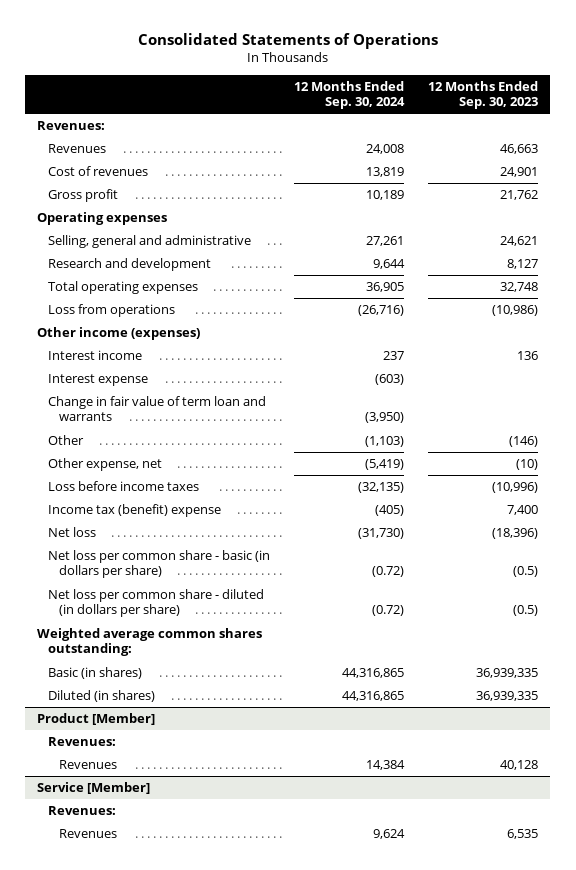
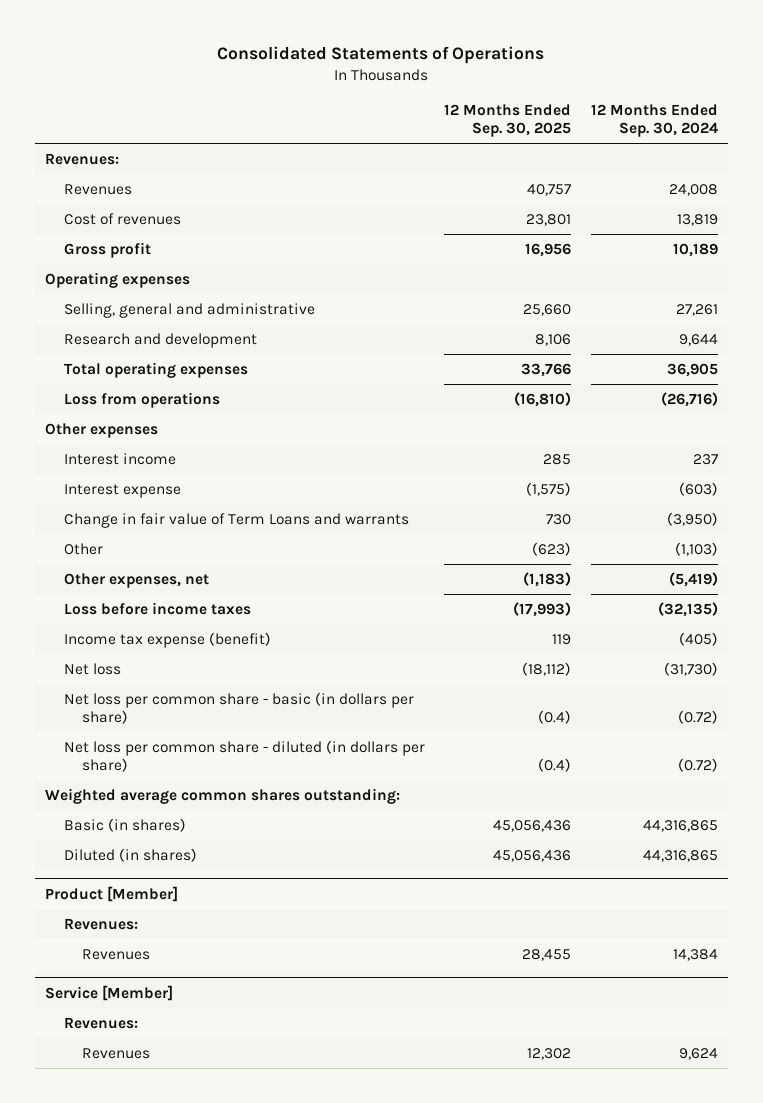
- | 12 Months Ended Sep. 30, 2024 | 12 Months Ended Sep. 30, 2023
+ | 12 Months Ended Sep. 30, 2025 | 12 Months Ended Sep. 30, 2024
- Other income (expenses)
+ Other expenses
- Change in fair value of term loan and warrants | (3,950) |
+ Change in fair value of Term Loans and warrants | 730 | (3,950)
- Other expense, net | (5,419) | (10)
+ Other expenses, net | (1,183) | (5,419)
- Income tax (benefit) expense | (405) | 7,400
+ Income tax expense (benefit) | 119 | (405)

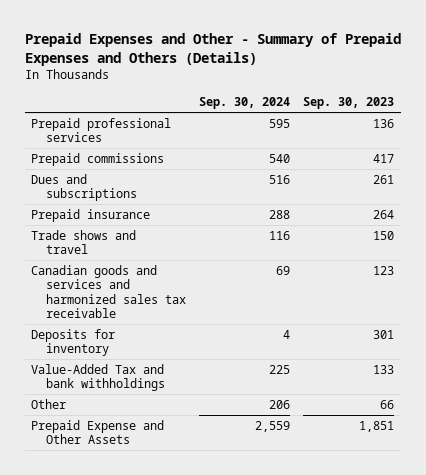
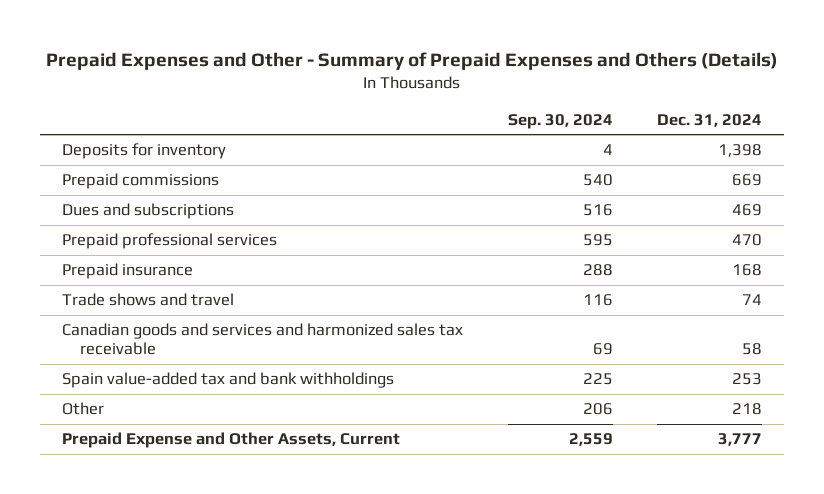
- | Sep. 30, 2024 | Sep. 30, 2023
+ | Sep. 30, 2024 | Dec. 31, 2024
moved up: Deposits for inventory | 4 | 1,398
moved down: Prepaid professional services | 595 | 470
- Value-Added Tax and bank withholdings | 225 | 133
+ Spain value-added tax and bank withholdings | 225 | 253
- Prepaid Expense and Other Assets | 2,559 | 1,851
+ Prepaid Expense and Other Assets, Current | 2,559 | 3,777

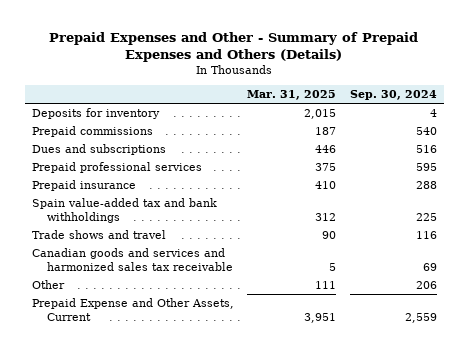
- | Sep. 30, 2024 | Dec. 31, 2024
+ | Mar. 31, 2025 | Sep. 30, 2024
moved up: Spain value-added tax and bank withholdings | 312 | 225

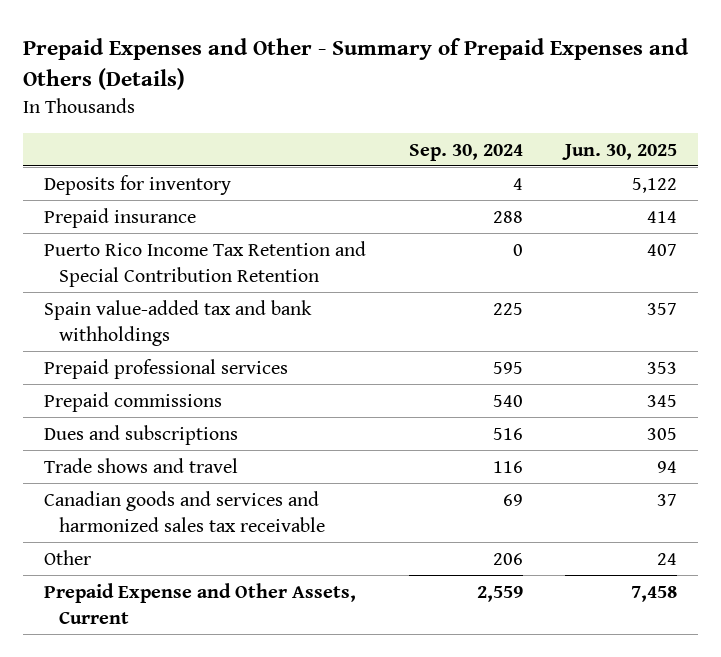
- | Mar. 31, 2025 | Sep. 30, 2024
+ | Sep. 30, 2024 | Jun. 30, 2025
+ Puerto Rico Income Tax Retention and Special Contribution Retention | 0 | 407
moved down: Prepaid professional services | 595 | 353
moved down: Prepaid commissions | 540 | 345
moved down: Dues and subscriptions | 516 | 305

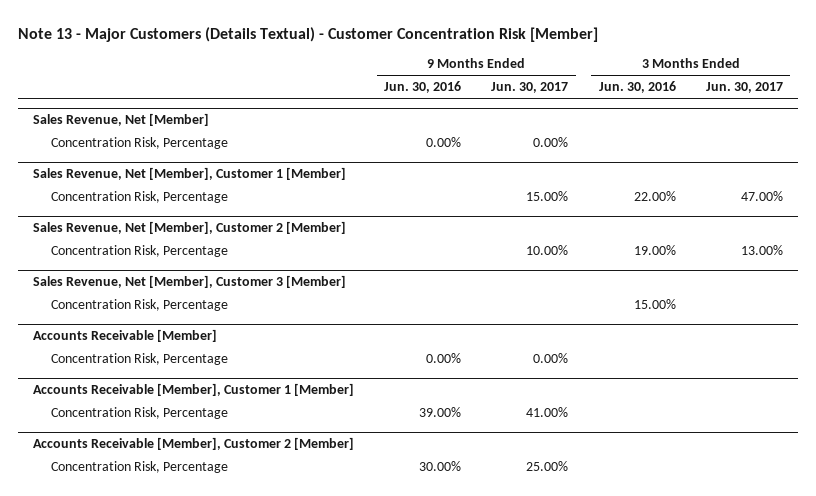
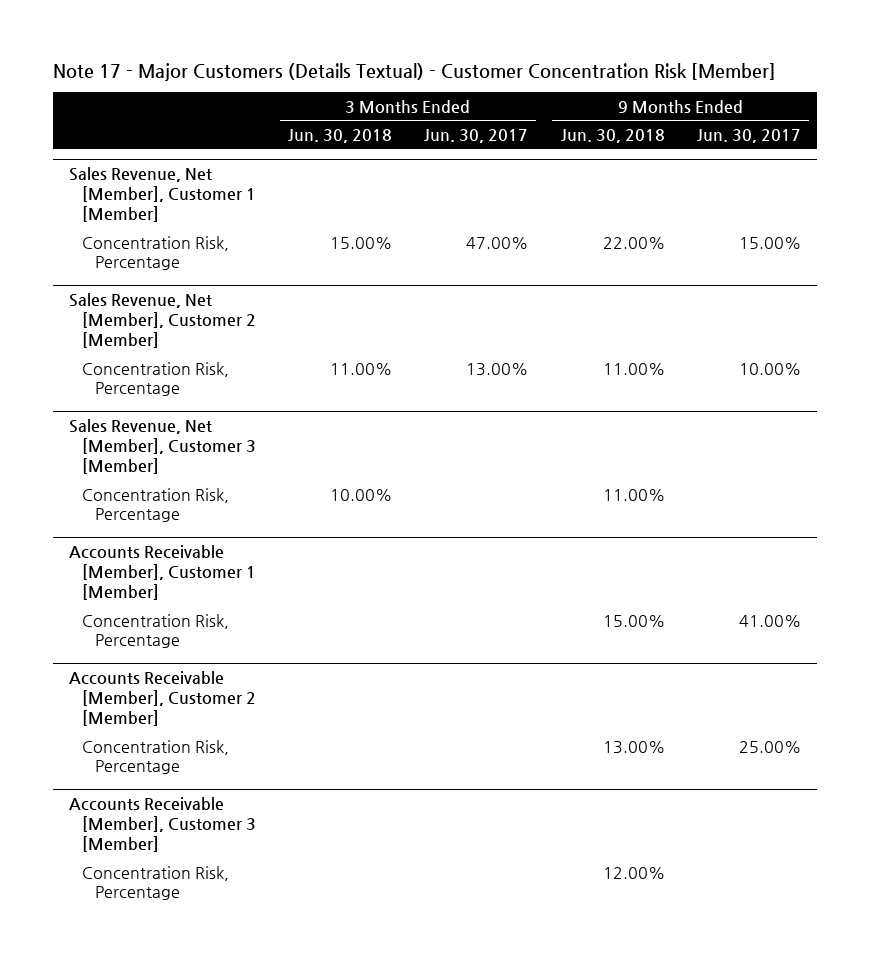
- Note 13 - Major Customers (Details Textual) - Customer Concentration Risk [Member]
+ Note 17 - Major Customers (Details Textual) - Customer Concentration Risk [Member]
- | 9 Months Ended Jun. 30, 2016 | 9 Months Ended Jun. 30, 2017 | 3 Months Ended Jun. 30, 2016 | 3 Months Ended Jun. 30, 2017
+ | 3 Months Ended Jun. 30, 2018 | 3 Months Ended Jun. 30, 2017 | 9 Months Ended Jun. 30, 2018 | 9 Months Ended Jun. 30, 2017
- Sales Revenue, Net [Member]
- Concentration Risk, Percentage | 0.00% | 0.00% | |
- Accounts Receivable [Member]
- Concentration Risk, Percentage | 0.00% | 0.00% | |
+ Accounts Receivable [Member], Customer 3 [Member]
+ Concentration Risk, Percentage | | | 12.00% |

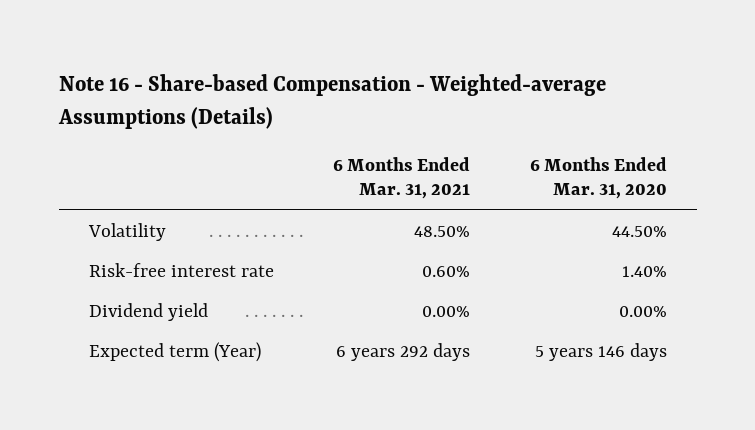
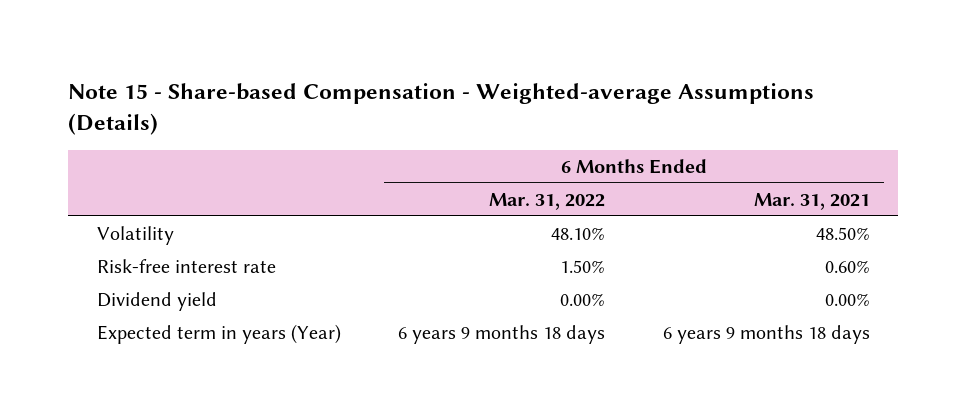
- Note 16 - Share-based Compensation - Weighted-average Assumptions (Details)
+ Note 15 - Share-based Compensation - Weighted-average Assumptions (Details)
- | 6 Months Ended Mar. 31, 2021 | 6 Months Ended Mar. 31, 2020
+ | 6 Months Ended Mar. 31, 2022 | 6 Months Ended Mar. 31, 2021
- Expected term (Year) | 6 years 292 days | 5 years 146 days
+ Expected term in years (Year) | 6 years 9 months 18 days | 6 years 9 months 18 days

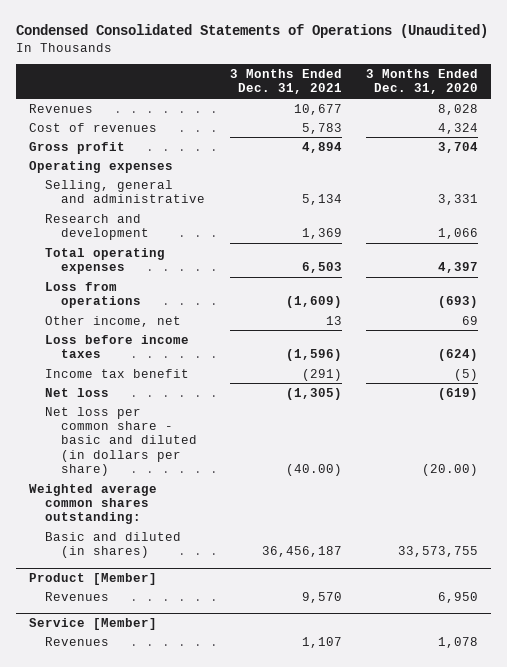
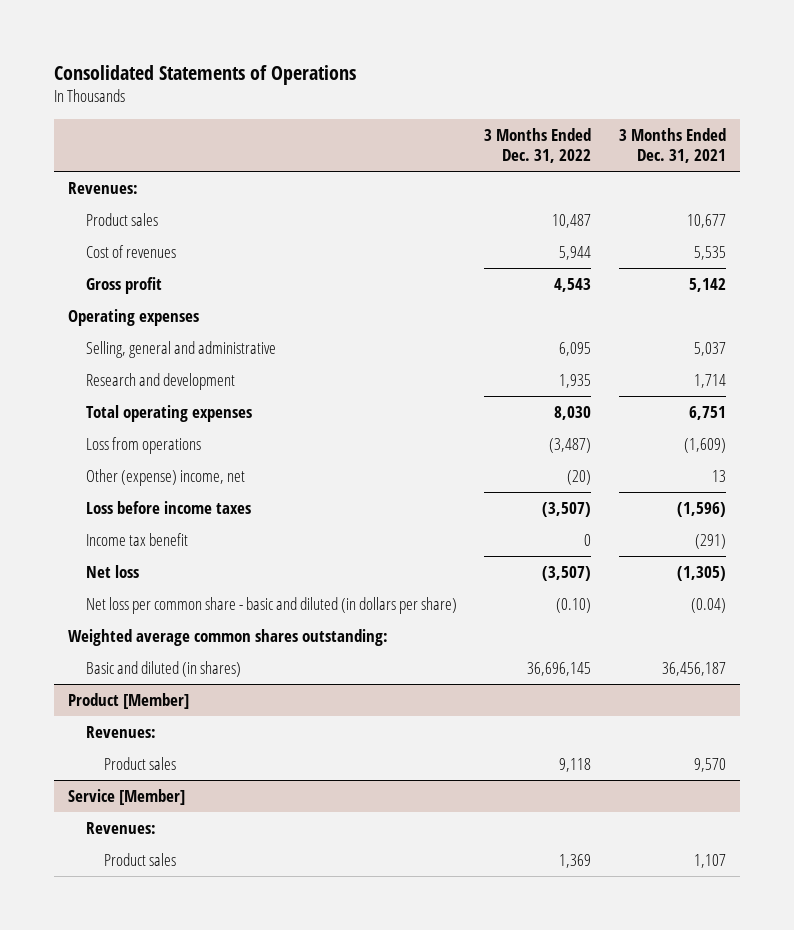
- Condensed Consolidated Statements of Operations (Unaudited)
+ Consolidated Statements of Operations
- | 3 Months Ended Dec. 31, 2021 | 3 Months Ended Dec. 31, 2020
+ | 3 Months Ended Dec. 31, 2022 | 3 Months Ended Dec. 31, 2021
- Revenues | 10,677 | 8,028
- Cost of revenues | 5,783 | 4,324
- Gross profit | 4,894 | 3,704
+ Revenues:
+ Product sales | 10,487 | 10,677
+ Cost of revenues | 5,944 | 5,535
+ Gross profit | 4,543 | 5,142
- Selling, general and administrative | 5,134 | 3,331
- Research and development | 1,369 | 1,066
- Total operating expenses | 6,503 | 4,397
+ Selling, general and administrative | 6,095 | 5,037
+ Research and development | 1,935 | 1,714
+ Total operating expenses | 8,030 | 6,751
- Other income, net | 13 | 69
+ Other (expense) income, net | (20) | 13
- Net loss per common share - basic and diluted (in dollars per share) | (40.00) | (20.00)
+ Net loss per common share - basic and diluted (in dollars per share) | (0.10) | (0.04)
@ Product [Member]
- Revenues | 9,570 | 6,950
+ Revenues:
+ Product sales | 9,118 | 9,570
@ Service [Member]
- Revenues | 1,107 | 1,078
+ Revenues:
+ Product sales | 1,369 | 1,107

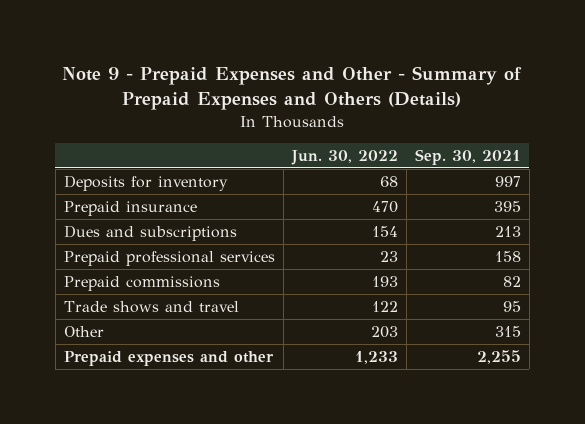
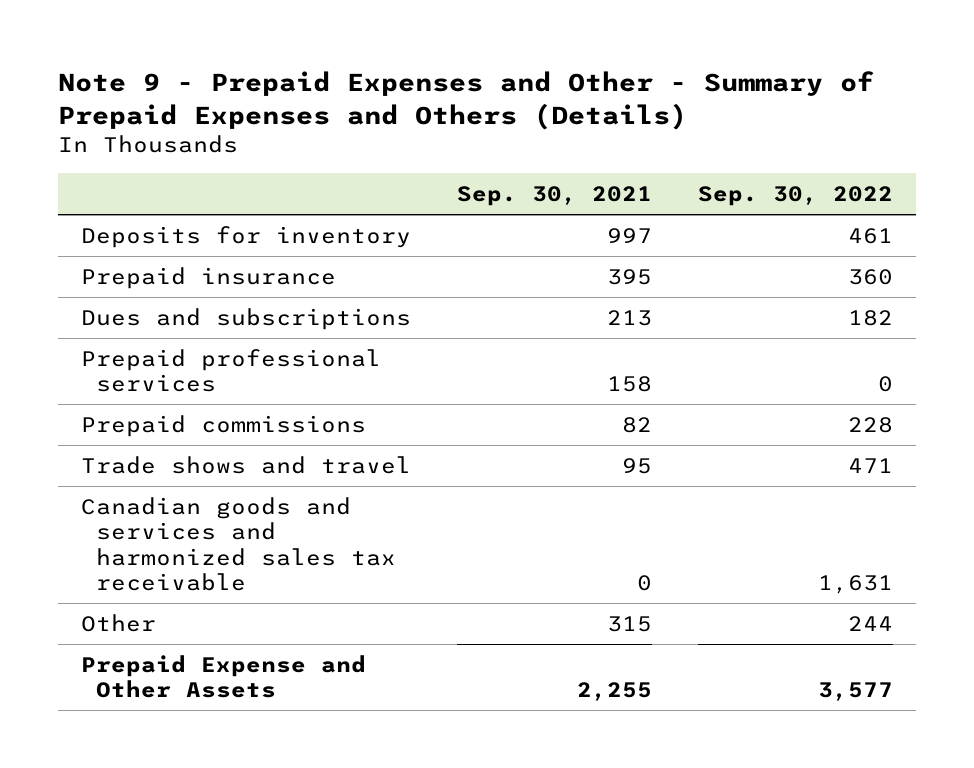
- | Jun. 30, 2022 | Sep. 30, 2021
+ | Sep. 30, 2021 | Sep. 30, 2022
+ Canadian goods and services and harmonized sales tax receivable | 0 | 1,631
- Prepaid expenses and other | 1,233 | 2,255
+ Prepaid Expense and Other Assets | 2,255 | 3,577

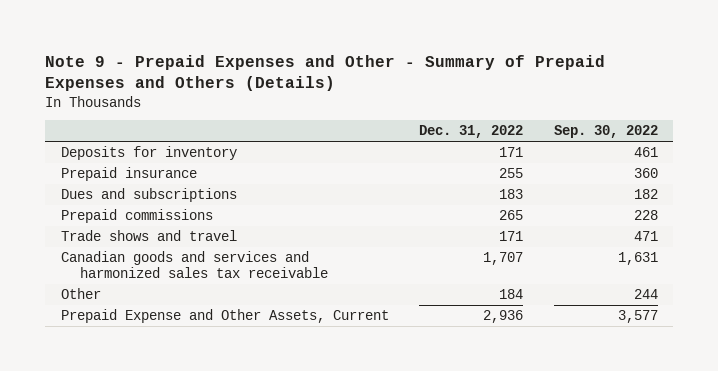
- | Sep. 30, 2021 | Sep. 30, 2022
+ | Dec. 31, 2022 | Sep. 30, 2022
- Prepaid professional services | 158 | 0
- Prepaid Expense and Other Assets | 2,255 | 3,577
+ Prepaid Expense and Other Assets, Current | 2,936 | 3,577

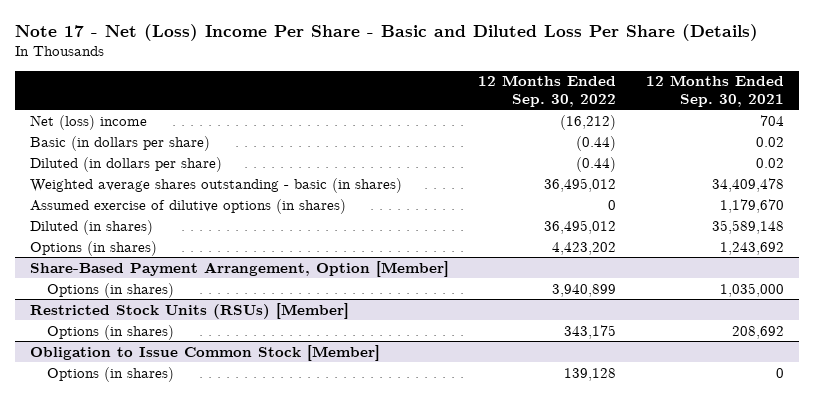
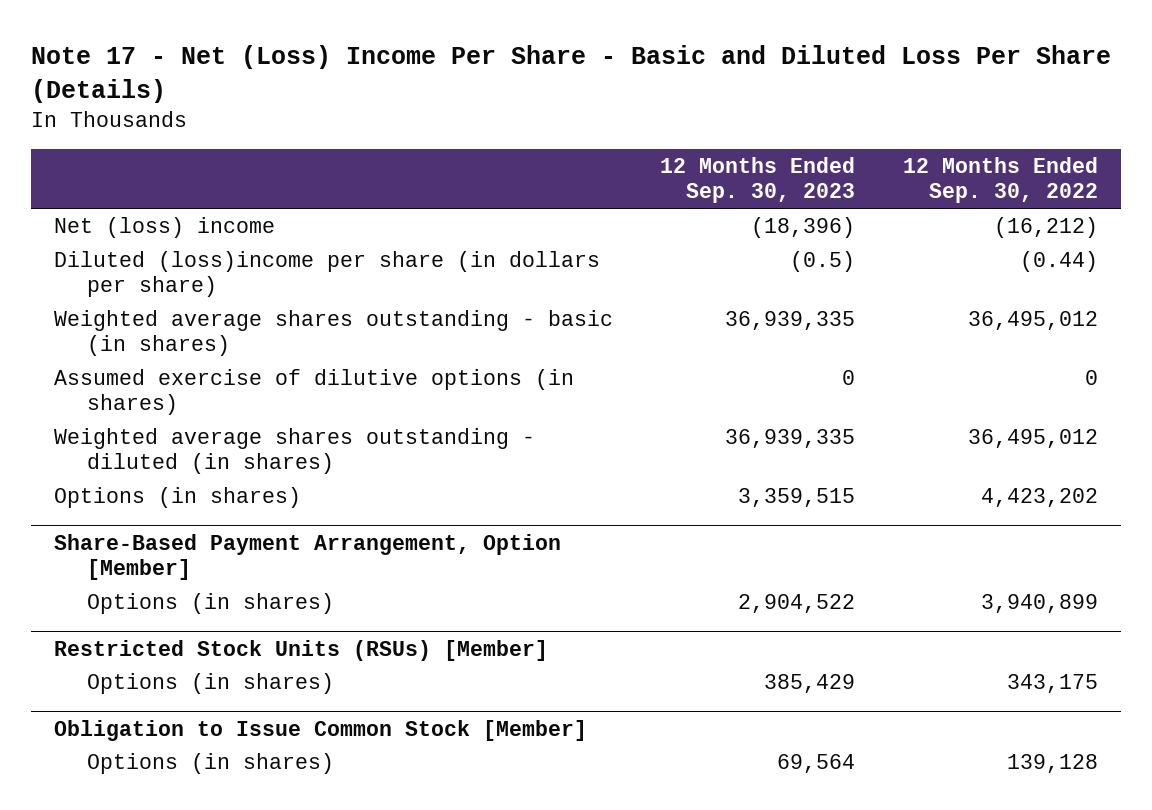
- | 12 Months Ended Sep. 30, 2022 | 12 Months Ended Sep. 30, 2021
+ | 12 Months Ended Sep. 30, 2023 | 12 Months Ended Sep. 30, 2022
- Basic (in dollars per share) | (0.44) | 0.02
- Diluted (in dollars per share) | (0.44) | 0.02
+ Diluted (loss)income per share (in dollars per share) | (0.5) | (0.44)
- Diluted (in shares) | 36,495,012 | 35,589,148
+ Weighted average shares outstanding - diluted (in shares) | 36,939,335 | 36,495,012

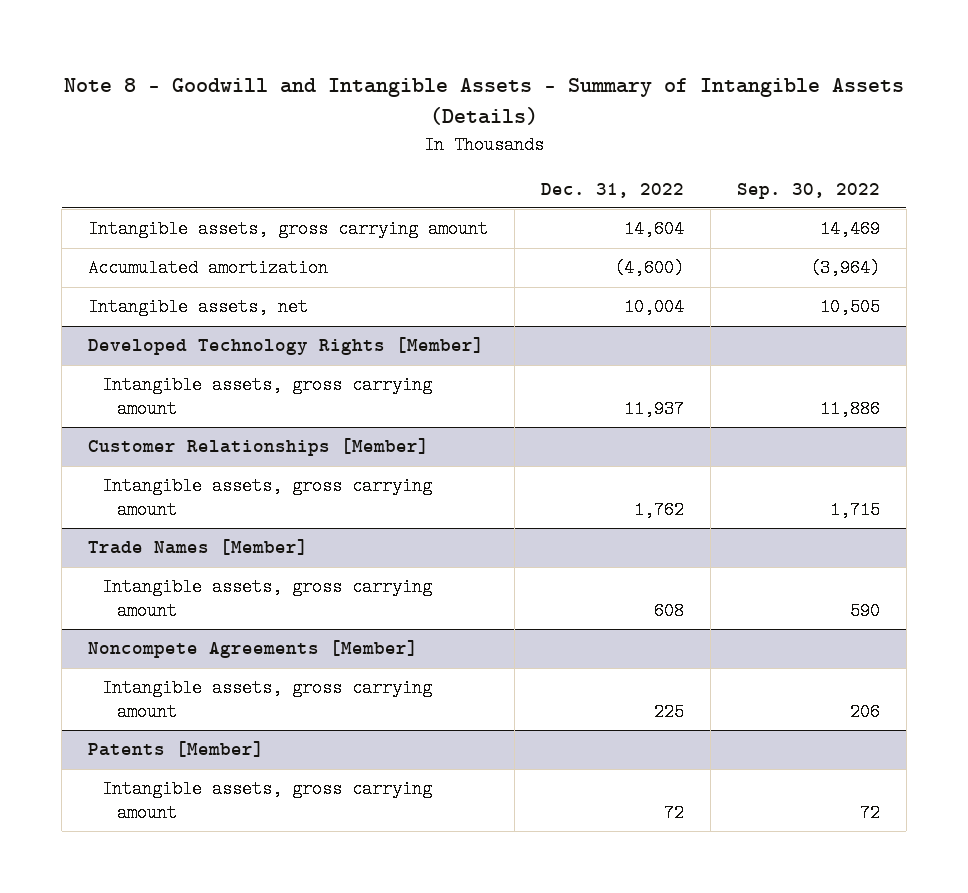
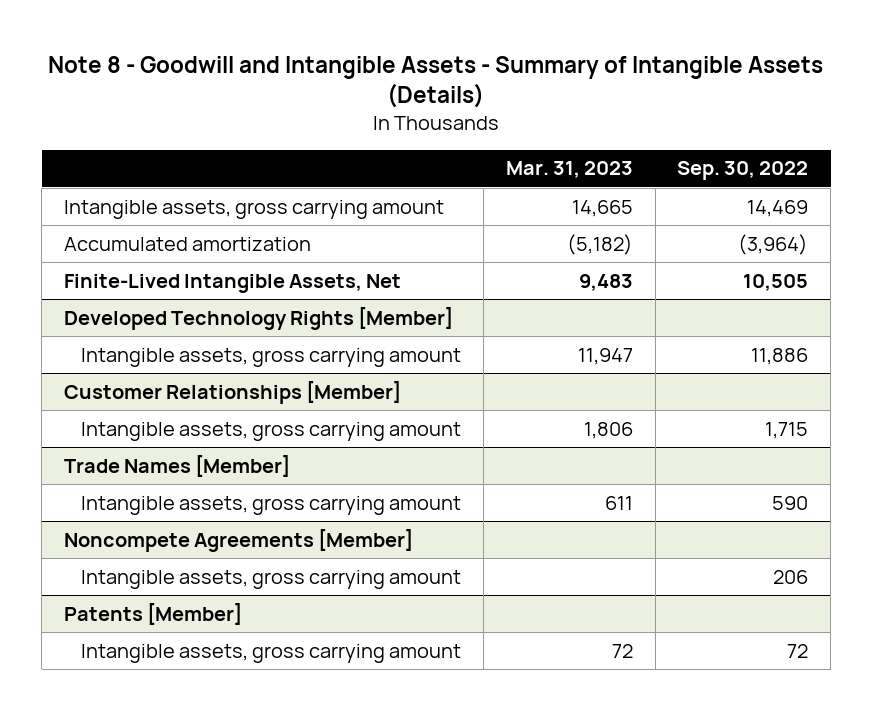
- | Dec. 31, 2022 | Sep. 30, 2022
+ | Mar. 31, 2023 | Sep. 30, 2022
- Intangible assets, net | 10,004 | 10,505
+ Finite-Lived Intangible Assets, Net | 9,483 | 10,505

